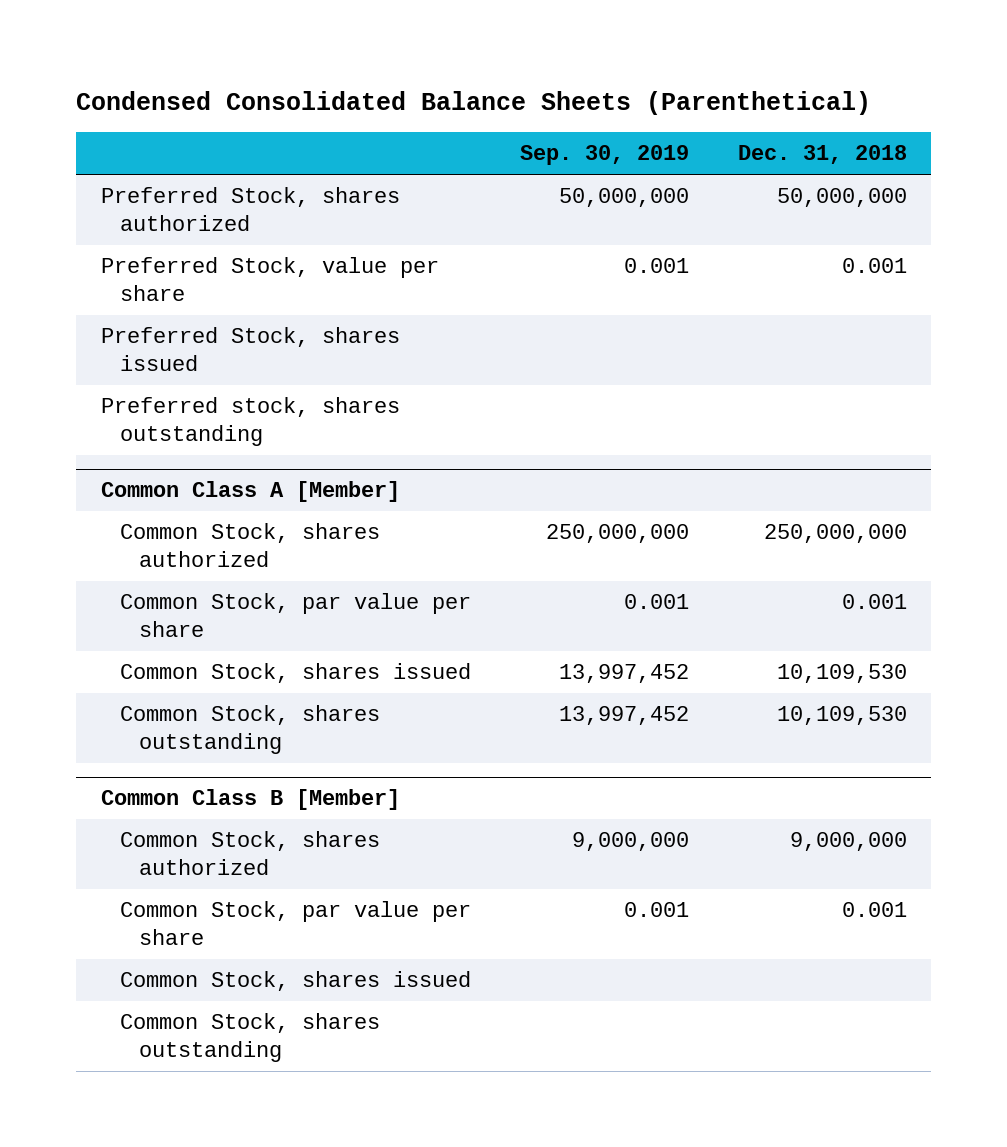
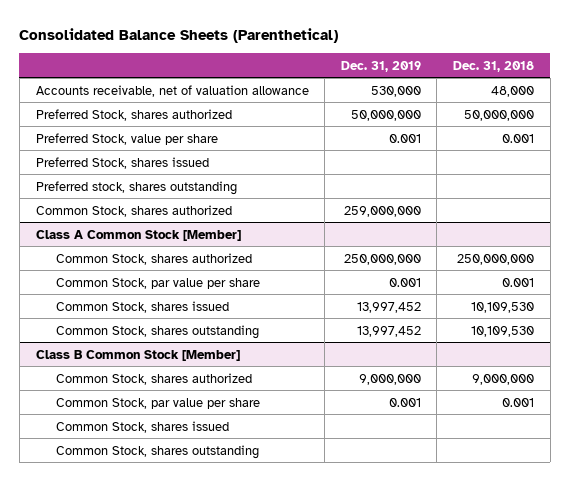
- Condensed Consolidated Balance Sheets (Parenthetical)
+ Consolidated Balance Sheets (Parenthetical)
- | Sep. 30, 2019 | Dec. 31, 2018
+ | Dec. 31, 2019 | Dec. 31, 2018
+ Accounts receivable, net of valuation allowance | 530,000 | 48,000
- Common Class A [Member]
+ Common Stock, shares authorized | 259,000,000 |
+ Class A Common Stock [Member]
- Common Class B [Member]
+ Class B Common Stock [Member]

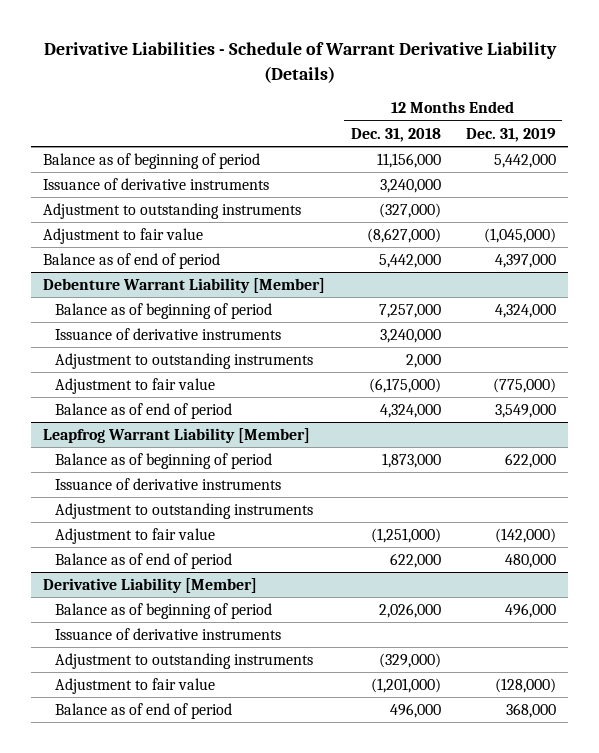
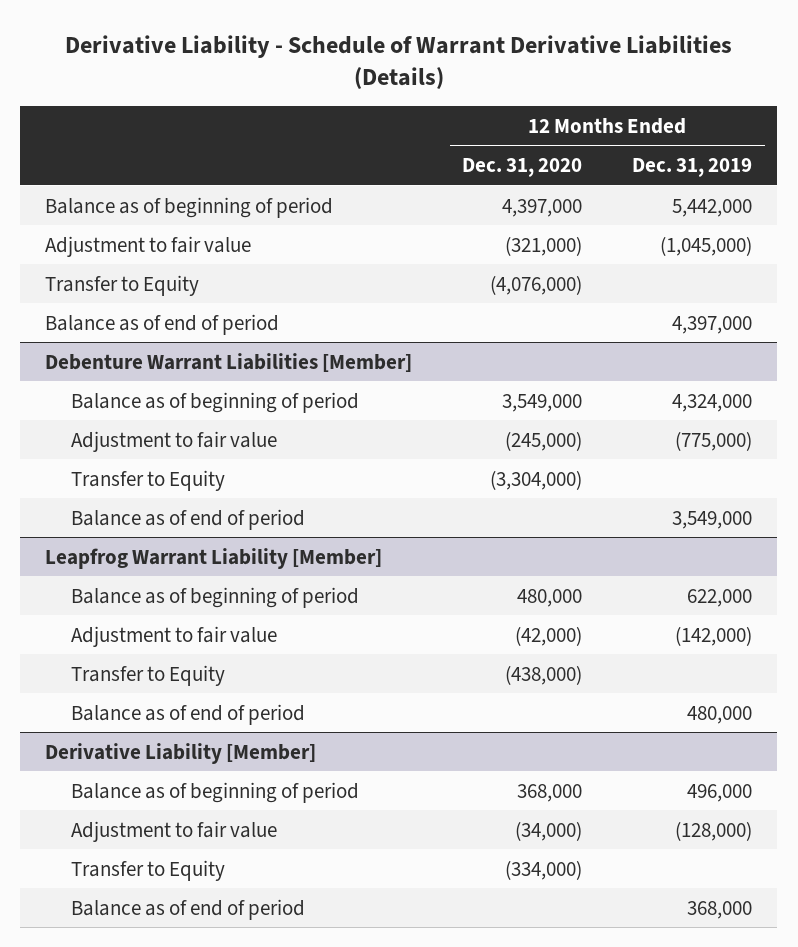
- Derivative Liabilities - Schedule of Warrant Derivative Liability (Details)
+ Derivative Liability - Schedule of Warrant Derivative Liabilities (Details)
- | 12 Months Ended Dec. 31, 2018 | 12 Months Ended Dec. 31, 2019
+ | 12 Months Ended Dec. 31, 2020 | 12 Months Ended Dec. 31, 2019
- Issuance of derivative instruments | 3,240,000 |
- Adjustment to outstanding instruments | (327,000) |
+ Transfer to Equity | (4,076,000) |
- Debenture Warrant Liability [Member]
+ Debenture Warrant Liabilities [Member]
- Issuance of derivative instruments | 3,240,000 |
- Adjustment to outstanding instruments | 2,000 |
+ Transfer to Equity | (3,304,000) |
@ Leapfrog Warrant Liability [Member]
- Issuance of derivative instruments
- Adjustment to outstanding instruments
+ Transfer to Equity | (438,000) |
@ Derivative Liability [Member]
- Issuance of derivative instruments
- Adjustment to outstanding instruments | (329,000) |
+ Transfer to Equity | (334,000) |

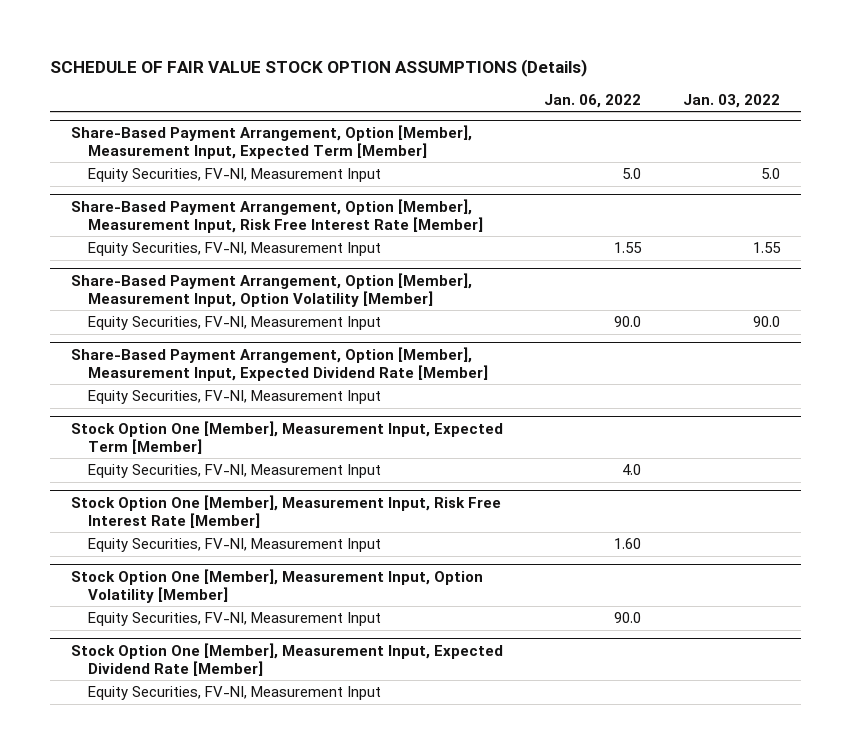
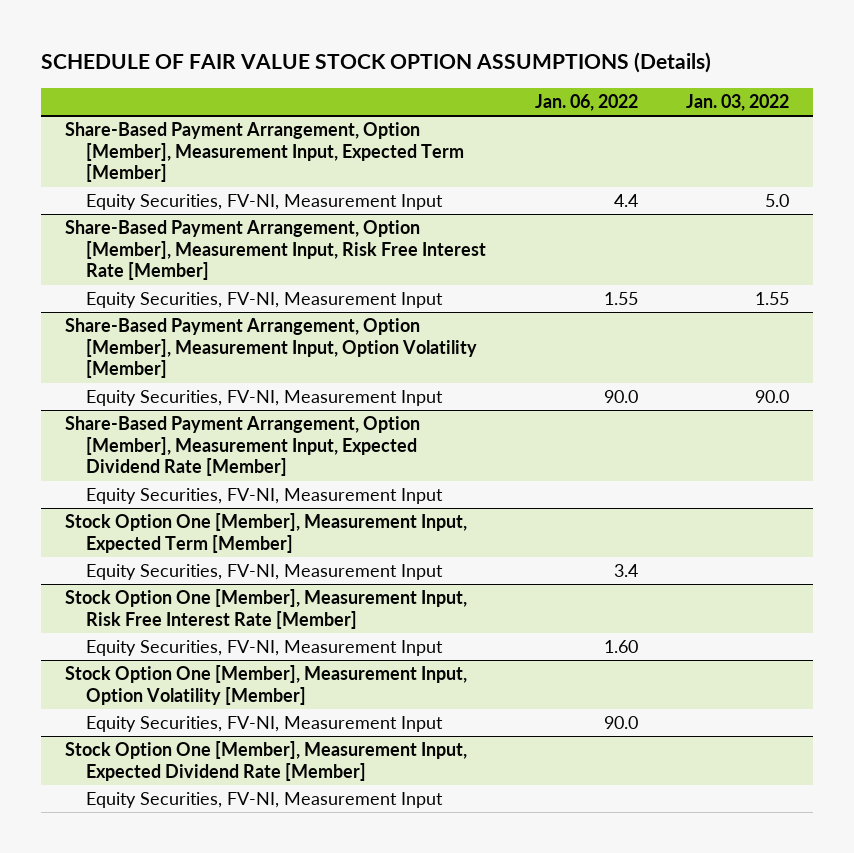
@ Share-Based Payment Arrangement, Option [Member], Measurement Input, Expected Term [Member]
- Equity Securities, FV-NI, Measurement Input | 5.0 | 5.0
+ Equity Securities, FV-NI, Measurement Input | 4.4 | 5.0
@ Stock Option One [Member], Measurement Input, Expected Term [Member]
- Equity Securities, FV-NI, Measurement Input | 4.0 |
+ Equity Securities, FV-NI, Measurement Input | 3.4 |

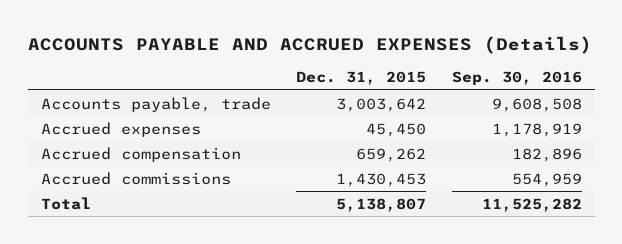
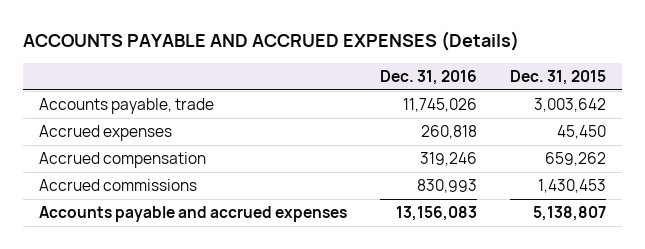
- | Dec. 31, 2015 | Sep. 30, 2016
+ | Dec. 31, 2016 | Dec. 31, 2015
- Total | 5,138,807 | 11,525,282
+ Accounts payable and accrued expenses | 13,156,083 | 5,138,807

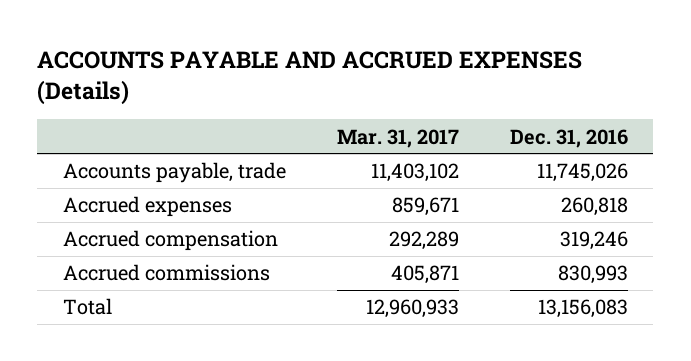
- | Dec. 31, 2016 | Dec. 31, 2015
+ | Mar. 31, 2017 | Dec. 31, 2016
- Accounts payable and accrued expenses | 13,156,083 | 5,138,807
+ Total | 12,960,933 | 13,156,083

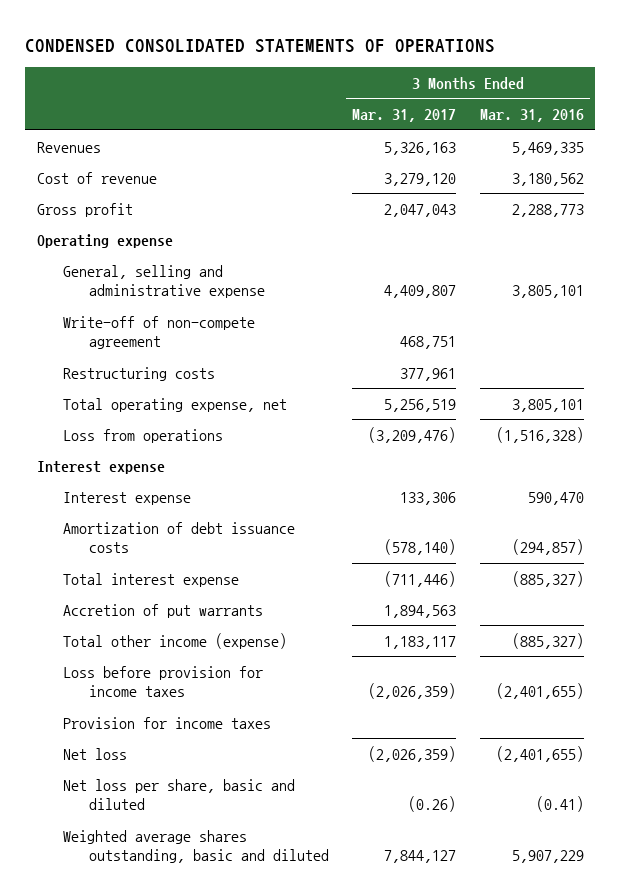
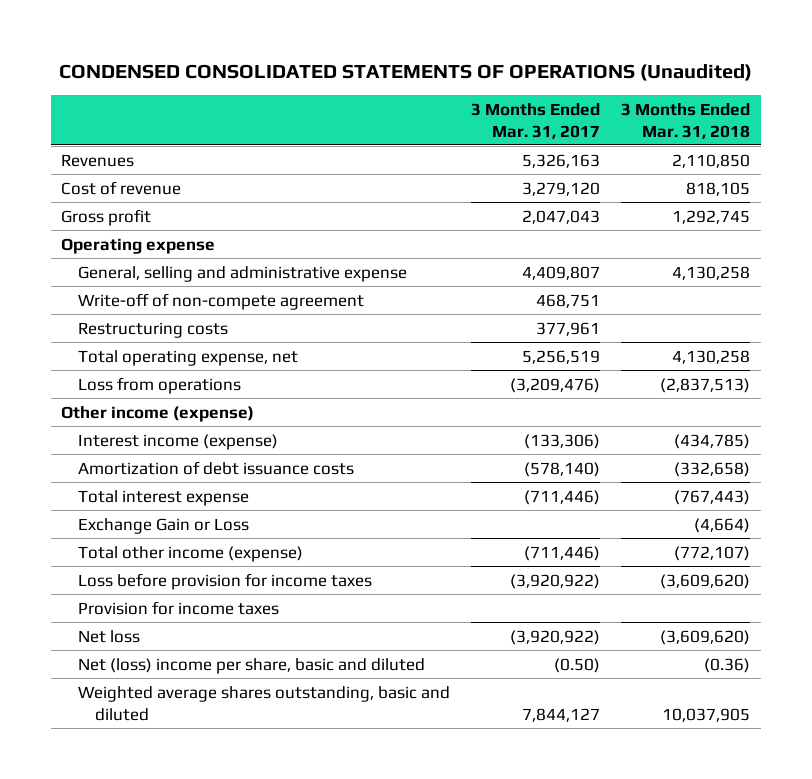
- CONDENSED CONSOLIDATED STATEMENTS OF OPERATIONS
+ CONDENSED CONSOLIDATED STATEMENTS OF OPERATIONS (Unaudited)
- | 3 Months Ended Mar. 31, 2017 | 3 Months Ended Mar. 31, 2016
+ | 3 Months Ended Mar. 31, 2017 | 3 Months Ended Mar. 31, 2018
- Interest expense
- Interest expense | 133,306 | 590,470
+ Other income (expense)
+ Interest income (expense) | (133,306) | (434,785)
- Accretion of put warrants | 1,894,563 |
- Total other income (expense) | 1,183,117 | (885,327)
- Loss before provision for income taxes | (2,026,359) | (2,401,655)
+ Exchange Gain or Loss | | (4,664)
+ Total other income (expense) | (711,446) | (772,107)
+ Loss before provision for income taxes | (3,920,922) | (3,609,620)
- Net loss | (2,026,359) | (2,401,655)
- Net loss per share, basic and diluted | (0.26) | (0.41)
+ Net loss | (3,920,922) | (3,609,620)
+ Net (loss) income per share, basic and diluted | (0.50) | (0.36)

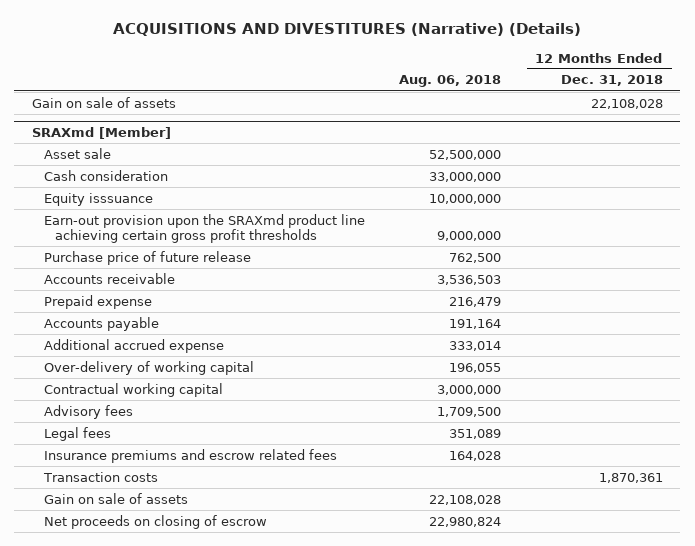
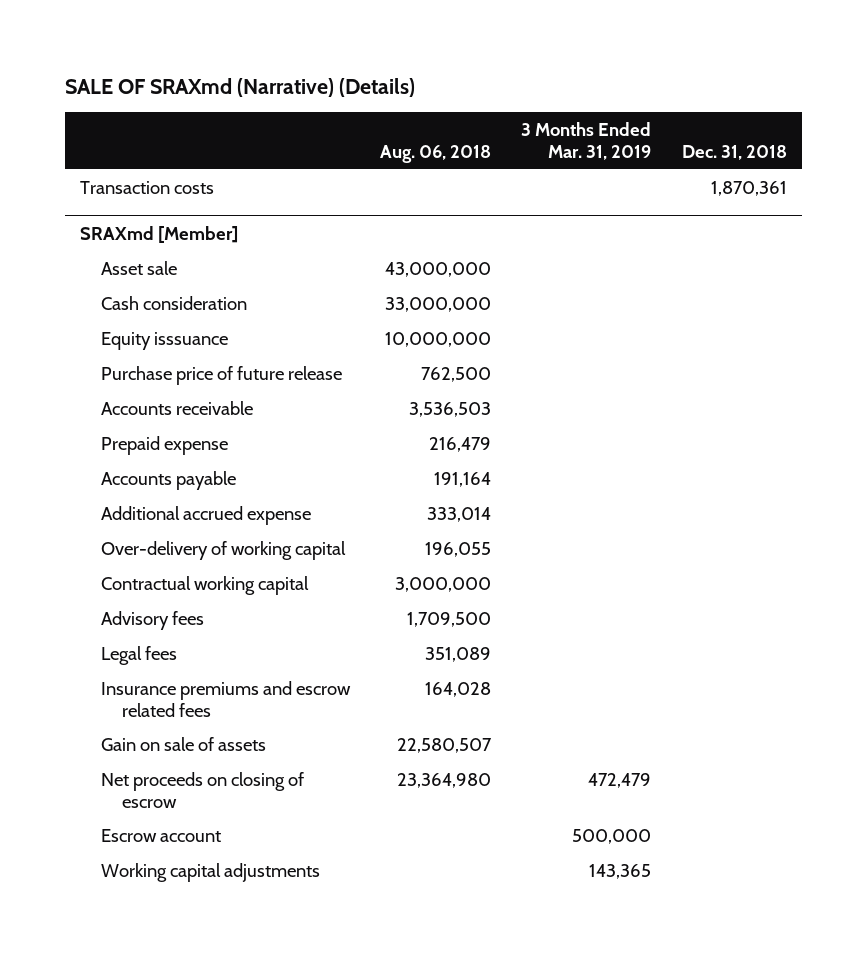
- ACQUISITIONS AND DIVESTITURES (Narrative) (Details)
+ SALE OF SRAXmd (Narrative) (Details)
- | Aug. 06, 2018 | 12 Months Ended Dec. 31, 2018
+ | Aug. 06, 2018 | 3 Months Ended Mar. 31, 2019 | Dec. 31, 2018
- Gain on sale of assets | | 22,108,028
+ Transaction costs | | | 1,870,361
@ SRAXmd [Member]
- Asset sale | 52,500,000 |
+ Asset sale | 43,000,000 | |
- Earn-out provision upon the SRAXmd product line achieving certain gross profit thresholds | 9,000,000 |
- Transaction costs | | 1,870,361
- Gain on sale of assets | 22,108,028 |
- Net proceeds on closing of escrow | 22,980,824 |
+ Gain on sale of assets | 22,580,507 | |
+ Net proceeds on closing of escrow | 23,364,980 | 472,479 |
+ Escrow account | | 500,000 |
+ Working capital adjustments | | 143,365 |

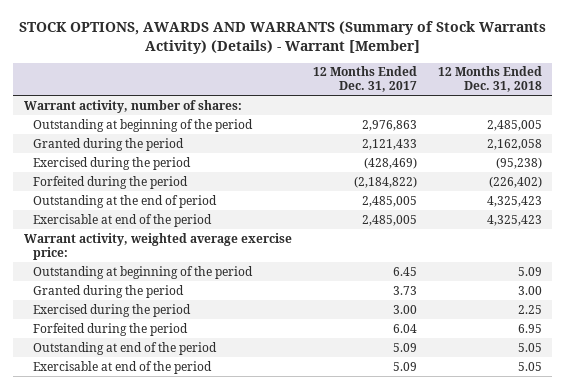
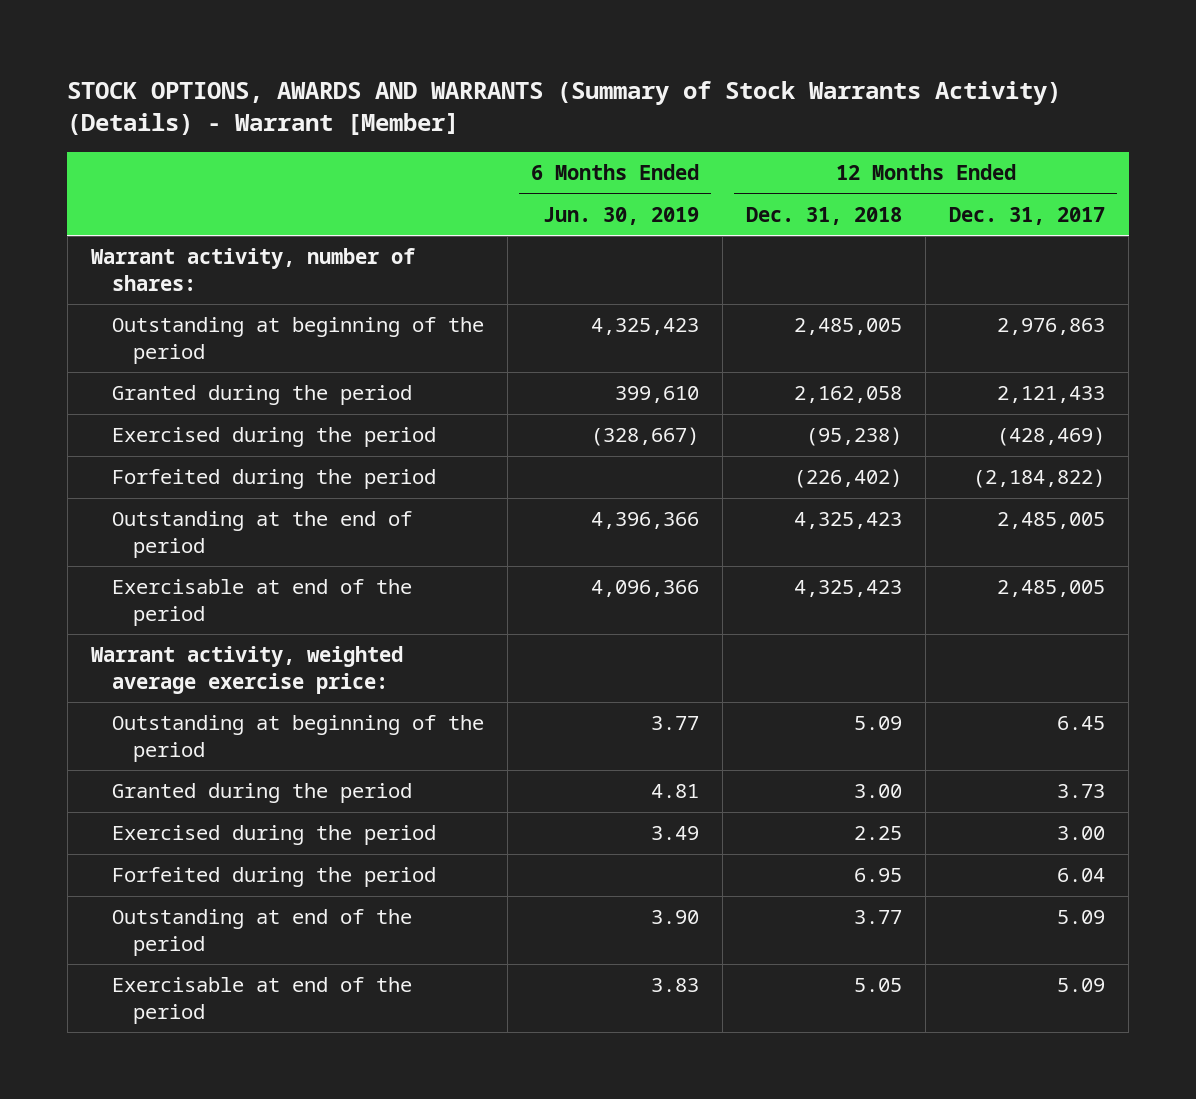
- | 12 Months Ended Dec. 31, 2017 | 12 Months Ended Dec. 31, 2018
+ | 6 Months Ended Jun. 30, 2019 | 12 Months Ended Dec. 31, 2018 | 12 Months Ended Dec. 31, 2017
- Outstanding at end of the period | 5.09 | 5.05
+ Outstanding at end of the period | 3.90 | 3.77 | 5.09

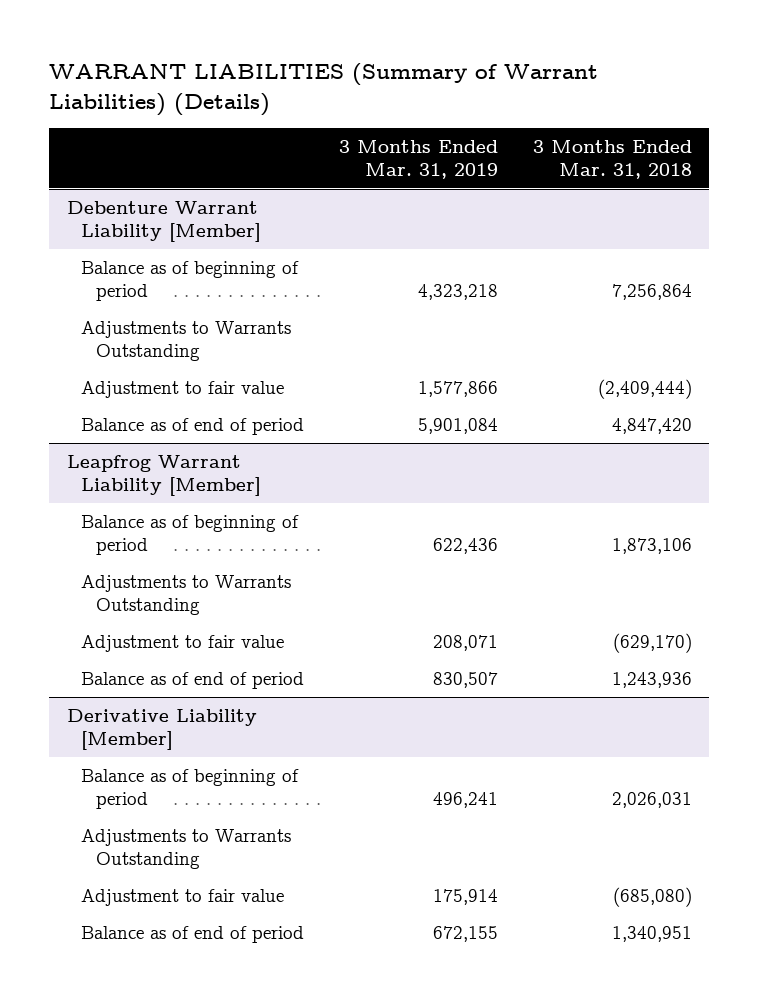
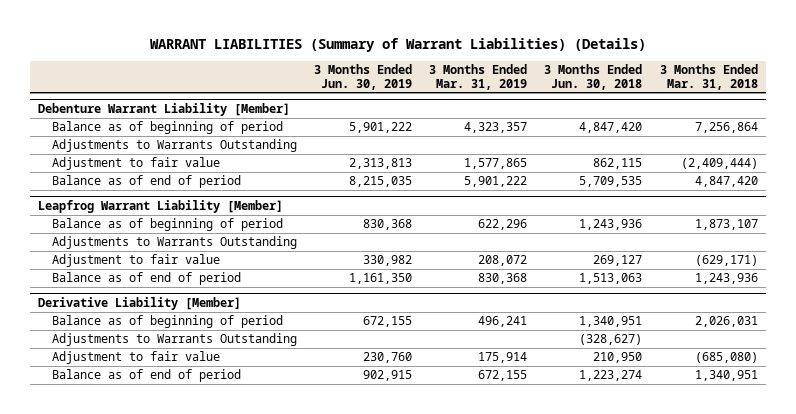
- | 3 Months Ended Mar. 31, 2019 | 3 Months Ended Mar. 31, 2018
+ | 3 Months Ended Jun. 30, 2019 | 3 Months Ended Mar. 31, 2019 | 3 Months Ended Jun. 30, 2018 | 3 Months Ended Mar. 31, 2018
@ Debenture Warrant Liability [Member]
- Balance as of beginning of period | 4,323,218 | 7,256,864
+ Balance as of beginning of period | 5,901,222 | 4,323,357 | 4,847,420 | 7,256,864
- Adjustment to fair value | 1,577,866 | (2,409,444)
- Balance as of end of period | 5,901,084 | 4,847,420
+ Adjustment to fair value | 2,313,813 | 1,577,865 | 862,115 | (2,409,444)
+ Balance as of end of period | 8,215,035 | 5,901,222 | 5,709,535 | 4,847,420
@ Leapfrog Warrant Liability [Member]
- Balance as of beginning of period | 622,436 | 1,873,106
+ Balance as of beginning of period | 830,368 | 622,296 | 1,243,936 | 1,873,107
- Adjustment to fair value | 208,071 | (629,170)
- Balance as of end of period | 830,507 | 1,243,936
+ Adjustment to fair value | 330,982 | 208,072 | 269,127 | (629,171)
+ Balance as of end of period | 1,161,350 | 830,368 | 1,513,063 | 1,243,936

